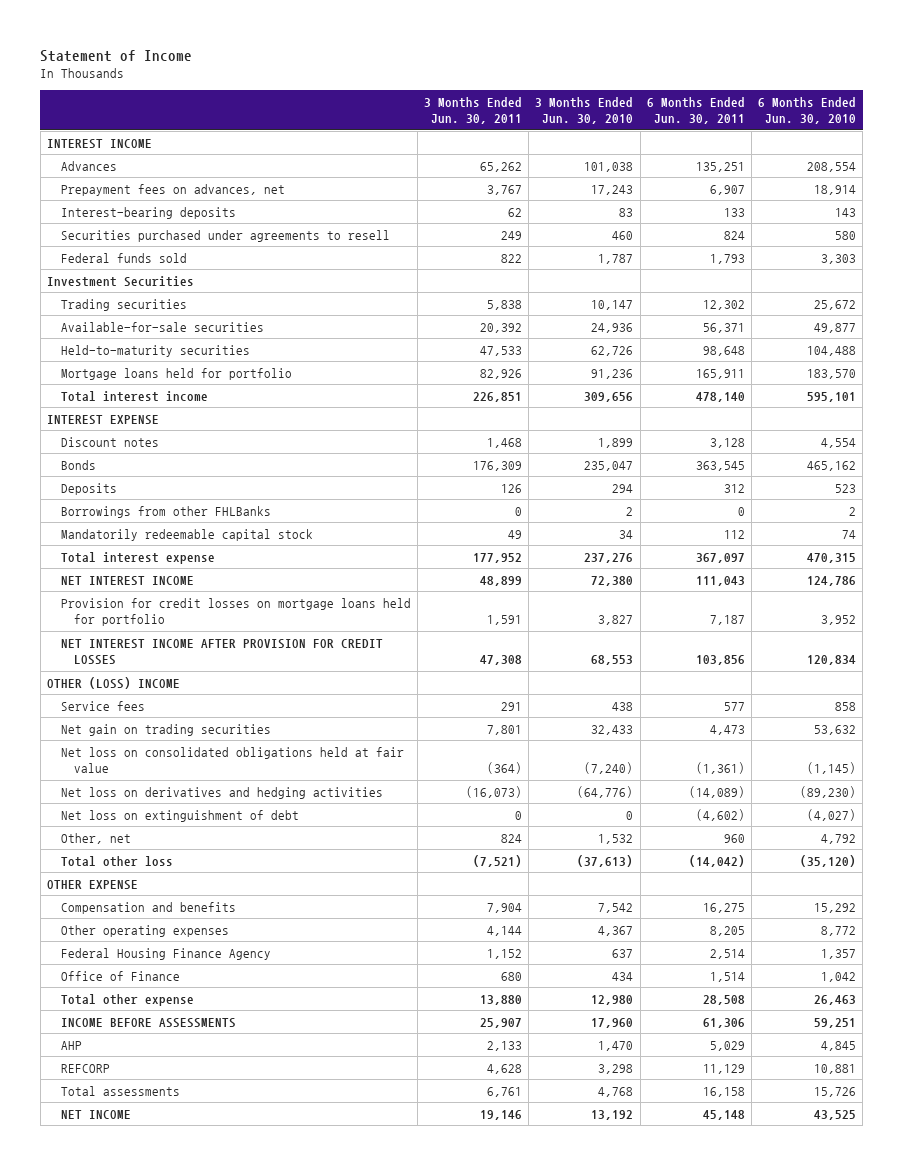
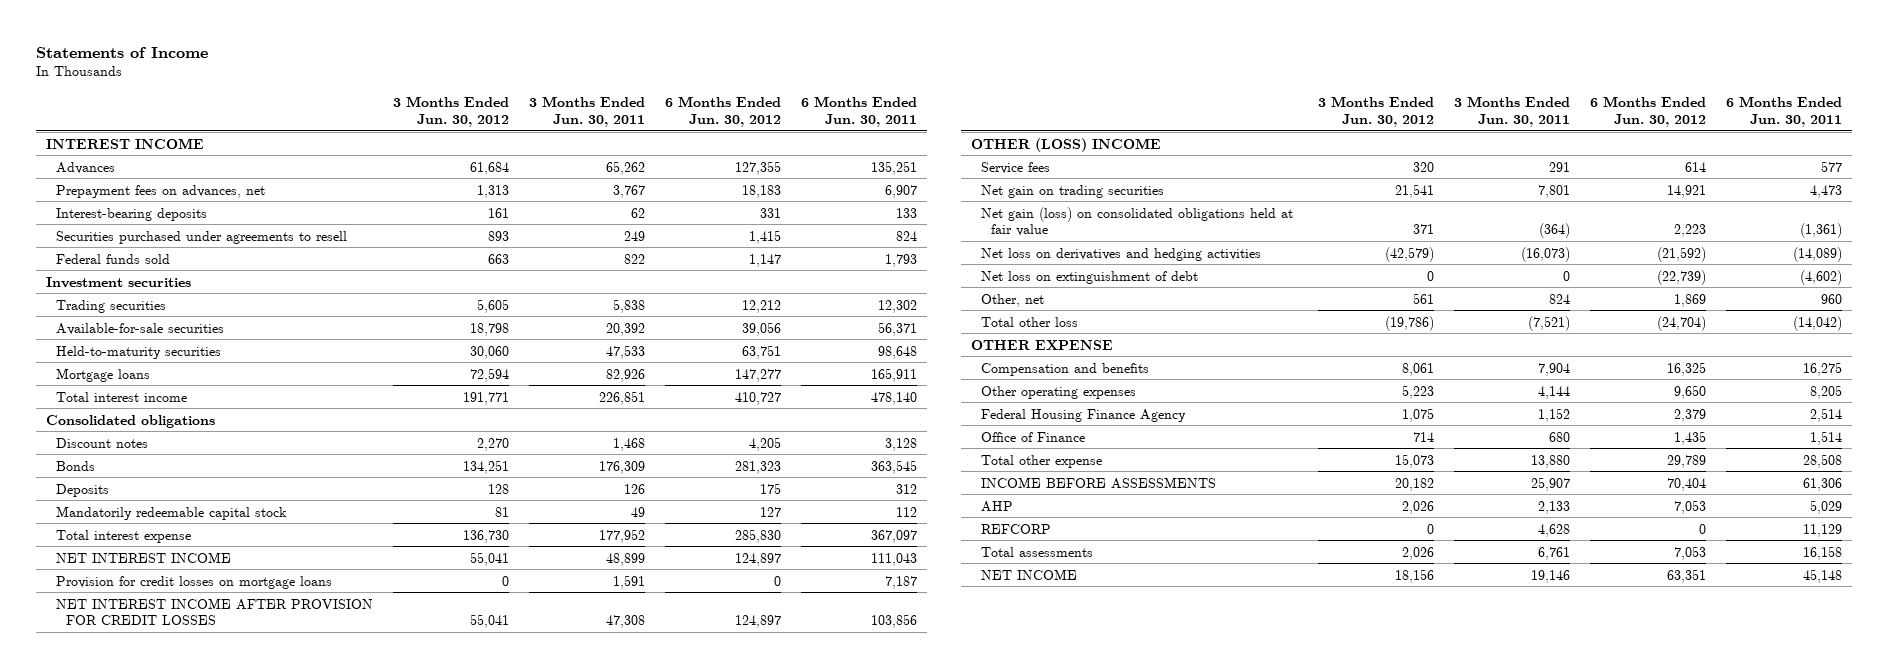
- Statement of Income
+ Statements of Income
- | 3 Months Ended Jun. 30, 2011 | 3 Months Ended Jun. 30, 2010 | 6 Months Ended Jun. 30, 2011 | 6 Months Ended Jun. 30, 2010
+ | 3 Months Ended Jun. 30, 2012 | 3 Months Ended Jun. 30, 2011 | 6 Months Ended Jun. 30, 2012 | 6 Months Ended Jun. 30, 2011
- Investment Securities
+ Investment securities
- Mortgage loans held for portfolio | 82,926 | 91,236 | 165,911 | 183,570
+ Mortgage loans | 72,594 | 82,926 | 147,277 | 165,911
- INTEREST EXPENSE
+ Consolidated obligations
- Borrowings from other FHLBanks | 0 | 2 | 0 | 2
- Provision for credit losses on mortgage loans held for portfolio | 1,591 | 3,827 | 7,187 | 3,952
+ Provision for credit losses on mortgage loans | 0 | 1,591 | 0 | 7,187
- Net loss on consolidated obligations held at fair value | (364) | (7,240) | (1,361) | (1,145)
+ Net gain (loss) on consolidated obligations held at fair value | 371 | (364) | 2,223 | (1,361)

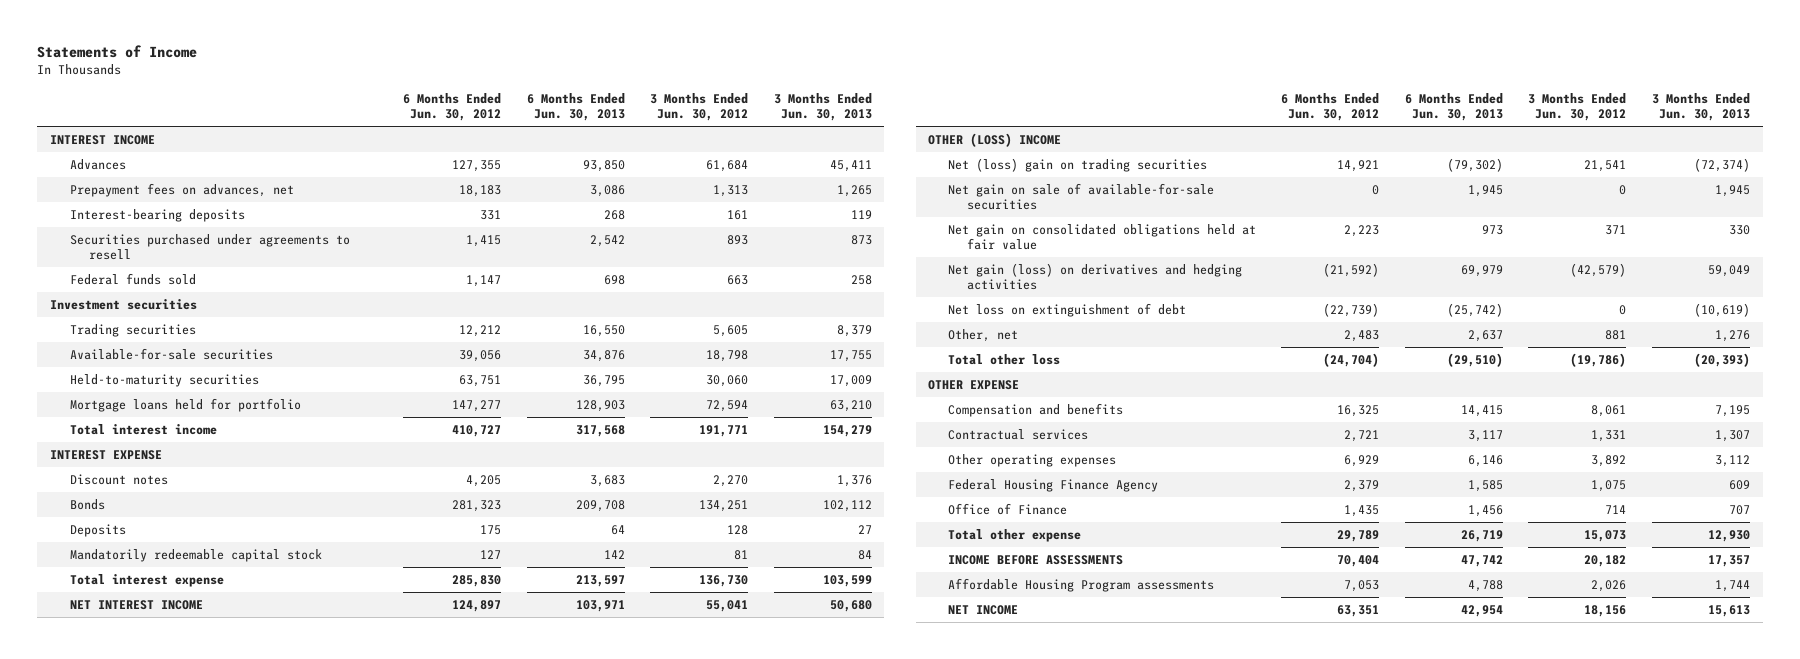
- | 3 Months Ended Jun. 30, 2012 | 3 Months Ended Jun. 30, 2011 | 6 Months Ended Jun. 30, 2012 | 6 Months Ended Jun. 30, 2011
+ | 6 Months Ended Jun. 30, 2012 | 6 Months Ended Jun. 30, 2013 | 3 Months Ended Jun. 30, 2012 | 3 Months Ended Jun. 30, 2013
- Mortgage loans | 72,594 | 82,926 | 147,277 | 165,911
+ Mortgage loans held for portfolio | 147,277 | 128,903 | 72,594 | 63,210
- Consolidated obligations
+ INTEREST EXPENSE
- Provision for credit losses on mortgage loans | 0 | 1,591 | 0 | 7,187
- NET INTEREST INCOME AFTER PROVISION FOR CREDIT LOSSES | 55,041 | 47,308 | 124,897 | 103,856
- Service fees | 320 | 291 | 614 | 577
- Net gain on trading securities | 21,541 | 7,801 | 14,921 | 4,473
- Net gain (loss) on consolidated obligations held at fair value | 371 | (364) | 2,223 | (1,361)
- Net loss on derivatives and hedging activities | (42,579) | (16,073) | (21,592) | (14,089)
+ Net (loss) gain on trading securities | 14,921 | (79,302) | 21,541 | (72,374)
+ Net gain on sale of available-for-sale securities | 0 | 1,945 | 0 | 1,945
+ Net gain on consolidated obligations held at fair value | 2,223 | 973 | 371 | 330
+ Net gain (loss) on derivatives and hedging activities | (21,592) | 69,979 | (42,579) | 59,049
- Other, net | 561 | 824 | 1,869 | 960
+ Other, net | 2,483 | 2,637 | 881 | 1,276
- Other operating expenses | 5,223 | 4,144 | 9,650 | 8,205
+ Contractual services | 2,721 | 3,117 | 1,331 | 1,307
+ Other operating expenses | 6,929 | 6,146 | 3,892 | 3,112
- AHP | 2,026 | 2,133 | 7,053 | 5,029
- REFCORP | 0 | 4,628 | 0 | 11,129
- Total assessments | 2,026 | 6,761 | 7,053 | 16,158
+ Affordable Housing Program assessments | 7,053 | 4,788 | 2,026 | 1,744

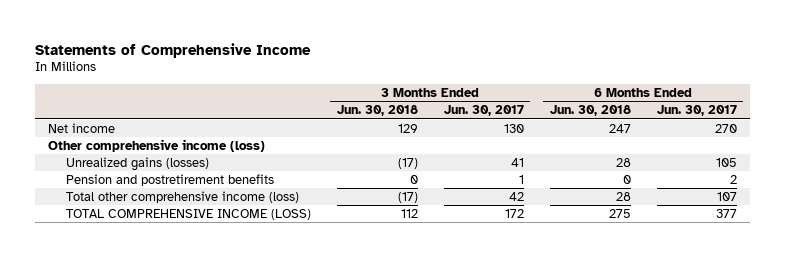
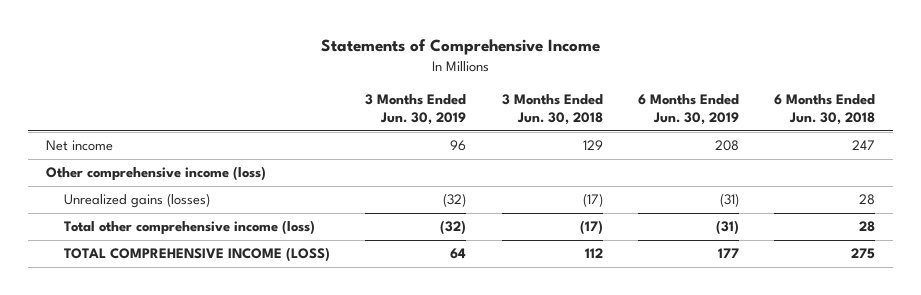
- | 3 Months Ended Jun. 30, 2018 | 3 Months Ended Jun. 30, 2017 | 6 Months Ended Jun. 30, 2018 | 6 Months Ended Jun. 30, 2017
+ | 3 Months Ended Jun. 30, 2019 | 3 Months Ended Jun. 30, 2018 | 6 Months Ended Jun. 30, 2019 | 6 Months Ended Jun. 30, 2018
- Pension and postretirement benefits | 0 | 1 | 0 | 2

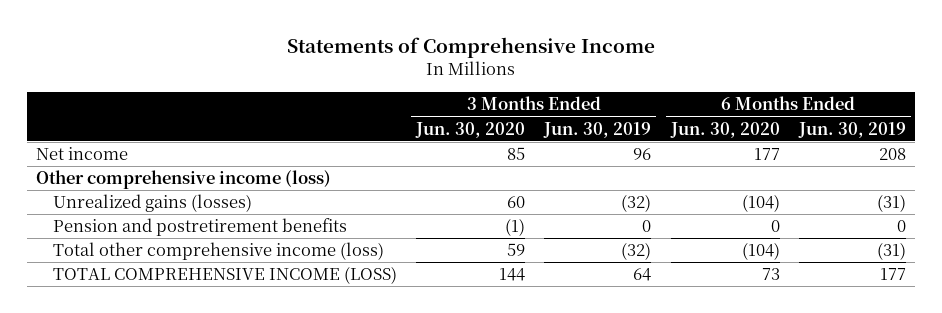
- | 3 Months Ended Jun. 30, 2019 | 3 Months Ended Jun. 30, 2018 | 6 Months Ended Jun. 30, 2019 | 6 Months Ended Jun. 30, 2018
+ | 3 Months Ended Jun. 30, 2020 | 3 Months Ended Jun. 30, 2019 | 6 Months Ended Jun. 30, 2020 | 6 Months Ended Jun. 30, 2019
+ Pension and postretirement benefits | (1) | 0 | 0 | 0

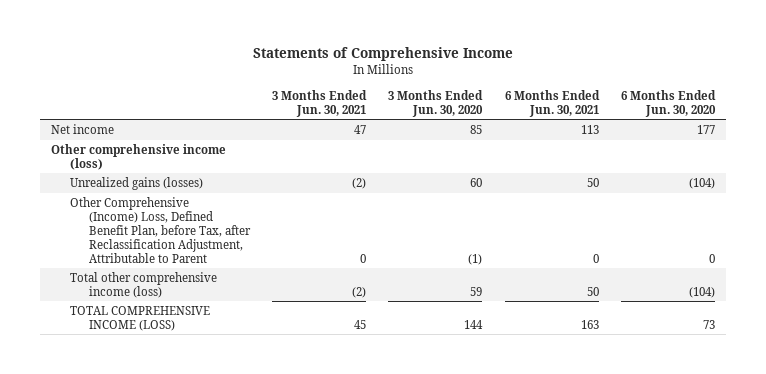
- | 3 Months Ended Jun. 30, 2020 | 3 Months Ended Jun. 30, 2019 | 6 Months Ended Jun. 30, 2020 | 6 Months Ended Jun. 30, 2019
+ | 3 Months Ended Jun. 30, 2021 | 3 Months Ended Jun. 30, 2020 | 6 Months Ended Jun. 30, 2021 | 6 Months Ended Jun. 30, 2020
- Pension and postretirement benefits | (1) | 0 | 0 | 0
+ Other Comprehensive (Income) Loss, Defined Benefit Plan, before Tax, after Reclassification Adjustment, Attributable to Parent | 0 | (1) | 0 | 0

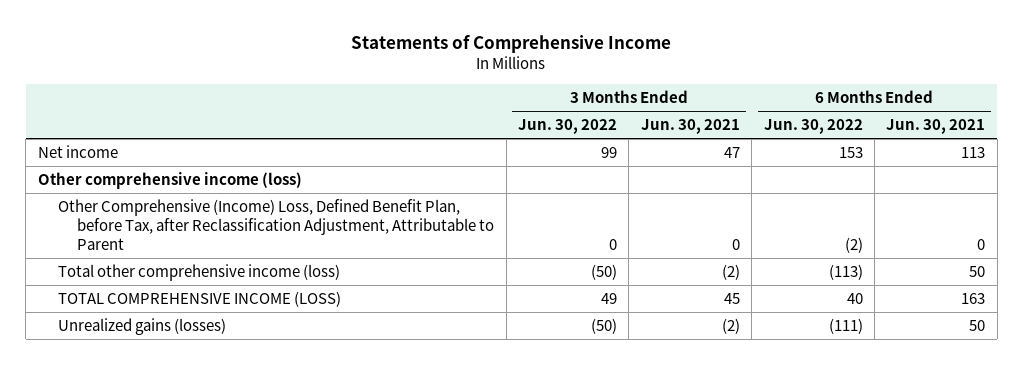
- | 3 Months Ended Jun. 30, 2021 | 3 Months Ended Jun. 30, 2020 | 6 Months Ended Jun. 30, 2021 | 6 Months Ended Jun. 30, 2020
+ | 3 Months Ended Jun. 30, 2022 | 3 Months Ended Jun. 30, 2021 | 6 Months Ended Jun. 30, 2022 | 6 Months Ended Jun. 30, 2021
moved down: Unrealized gains (losses) | (50) | (2) | (111) | 50

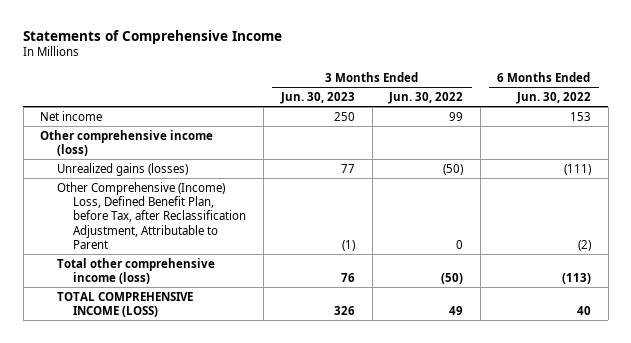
- | 3 Months Ended Jun. 30, 2022 | 3 Months Ended Jun. 30, 2021 | 6 Months Ended Jun. 30, 2022 | 6 Months Ended Jun. 30, 2021
+ | 3 Months Ended Jun. 30, 2023 | 3 Months Ended Jun. 30, 2022 | 6 Months Ended Jun. 30, 2022
moved up: Unrealized gains (losses) | 77 | (50) | (111)

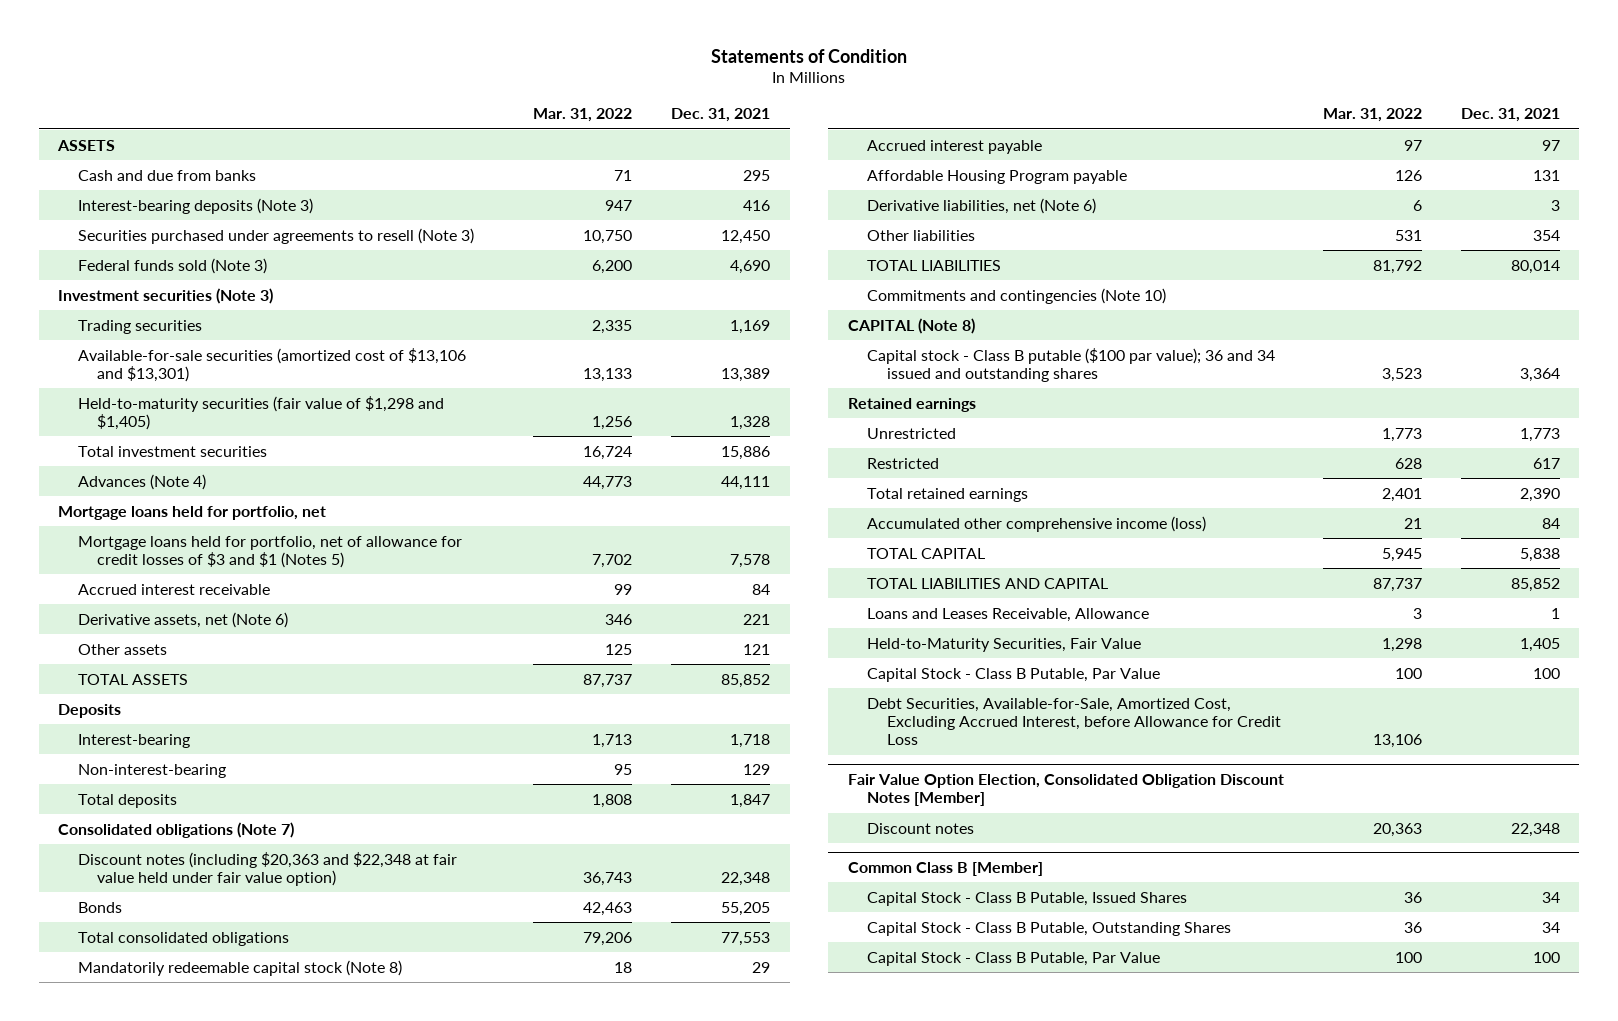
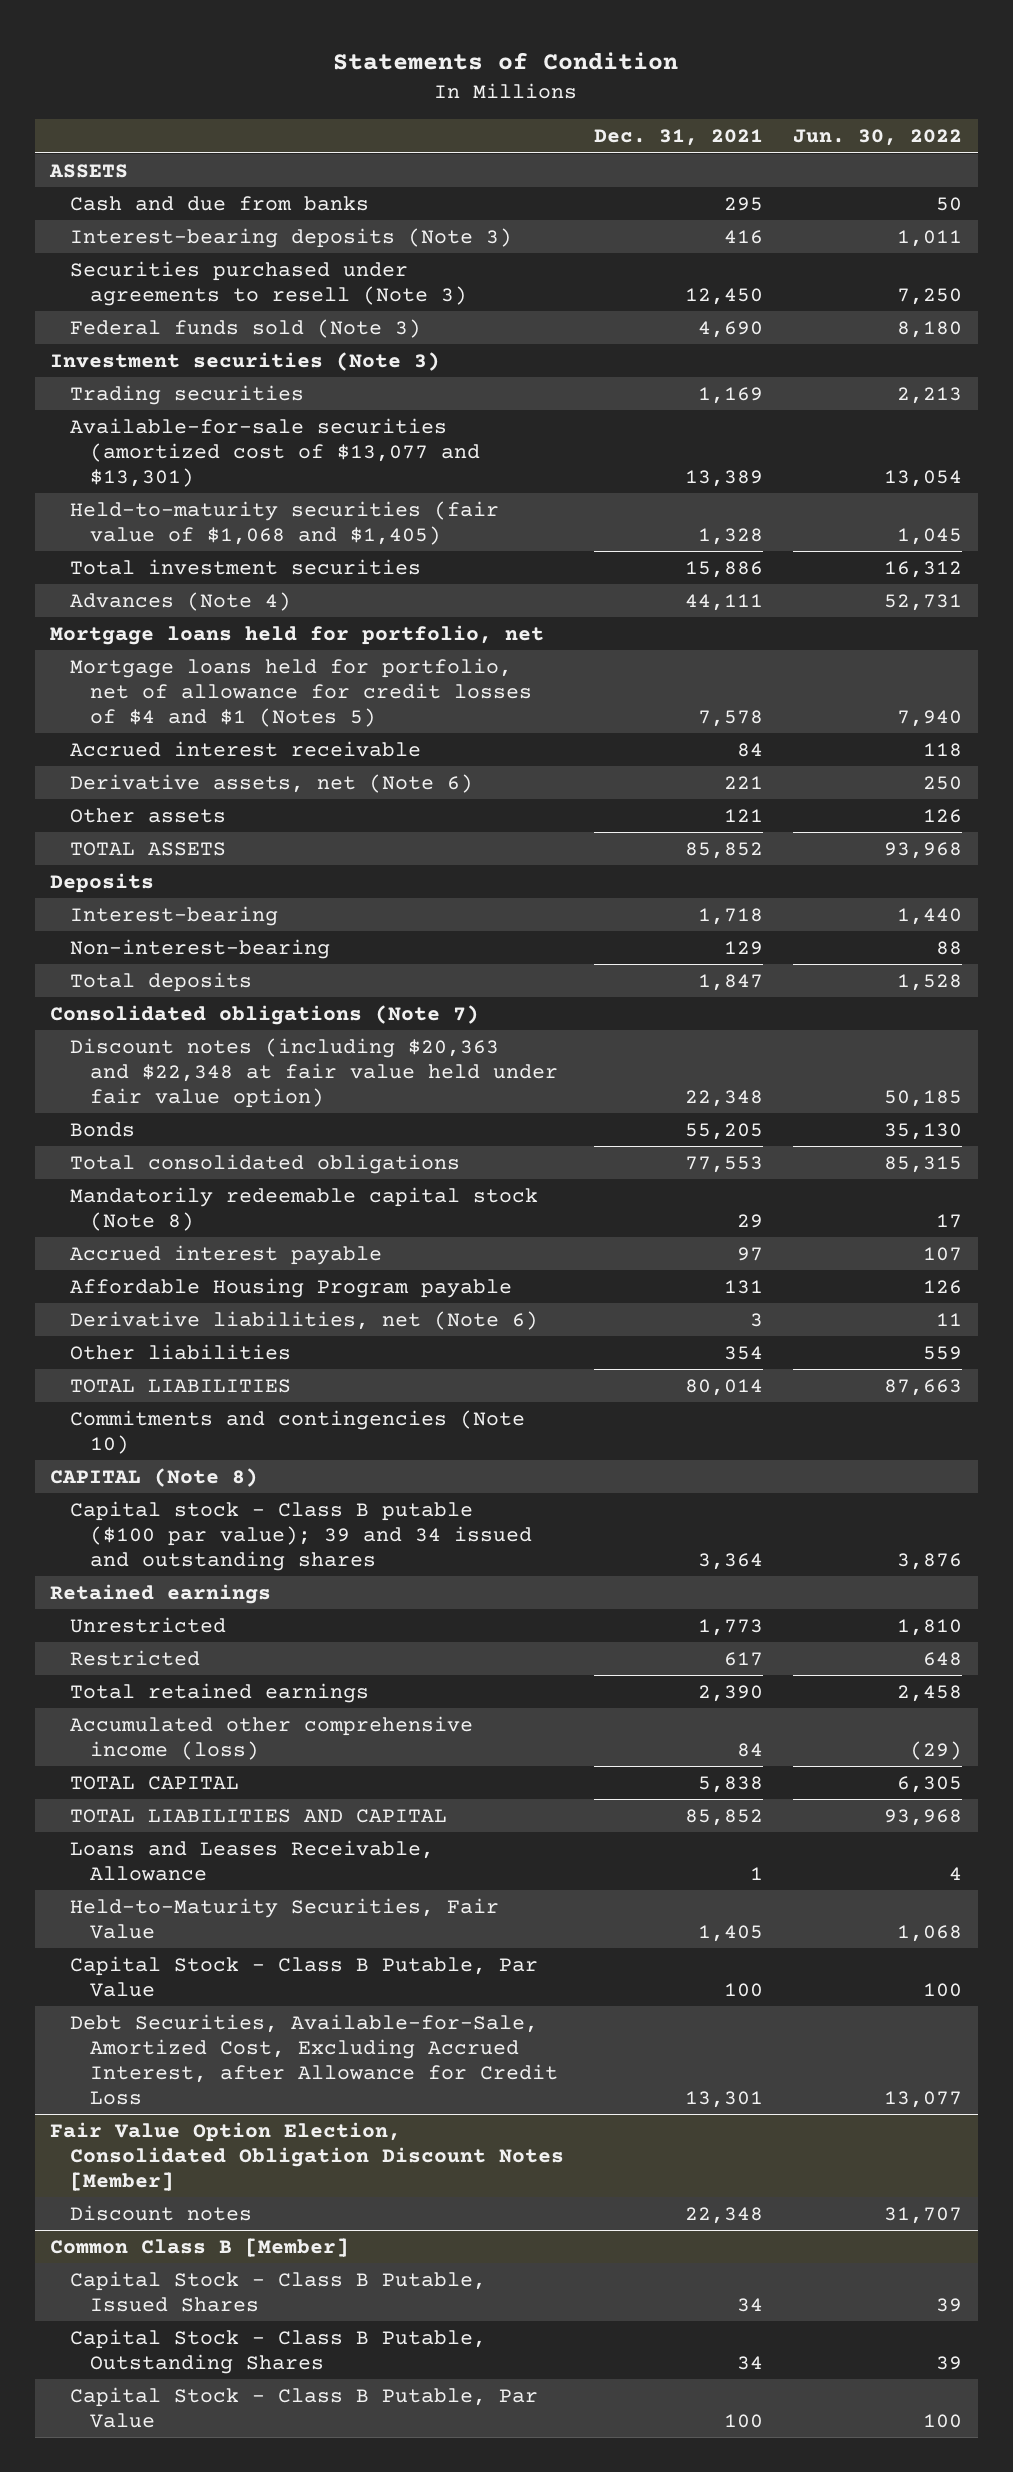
- | Mar. 31, 2022 | Dec. 31, 2021
+ | Dec. 31, 2021 | Jun. 30, 2022
- Available-for-sale securities (amortized cost of $13,106 and $13,301) | 13,133 | 13,389
- Held-to-maturity securities (fair value of $1,298 and $1,405) | 1,256 | 1,328
+ Available-for-sale securities (amortized cost of $13,077 and $13,301) | 13,389 | 13,054
+ Held-to-maturity securities (fair value of $1,068 and $1,405) | 1,328 | 1,045
- Mortgage loans held for portfolio, net of allowance for credit losses of $3 and $1 (Notes 5) | 7,702 | 7,578
+ Mortgage loans held for portfolio, net of allowance for credit losses of $4 and $1 (Notes 5) | 7,578 | 7,940
- Capital stock - Class B putable ($100 par value); 36 and 34 issued and outstanding shares | 3,523 | 3,364
+ Capital stock - Class B putable ($100 par value); 39 and 34 issued and outstanding shares | 3,364 | 3,876
- Debt Securities, Available-for-Sale, Amortized Cost, Excluding Accrued Interest, before Allowance for Credit Loss | 13,106 |
+ Debt Securities, Available-for-Sale, Amortized Cost, Excluding Accrued Interest, after Allowance for Credit Loss | 13,301 | 13,077

